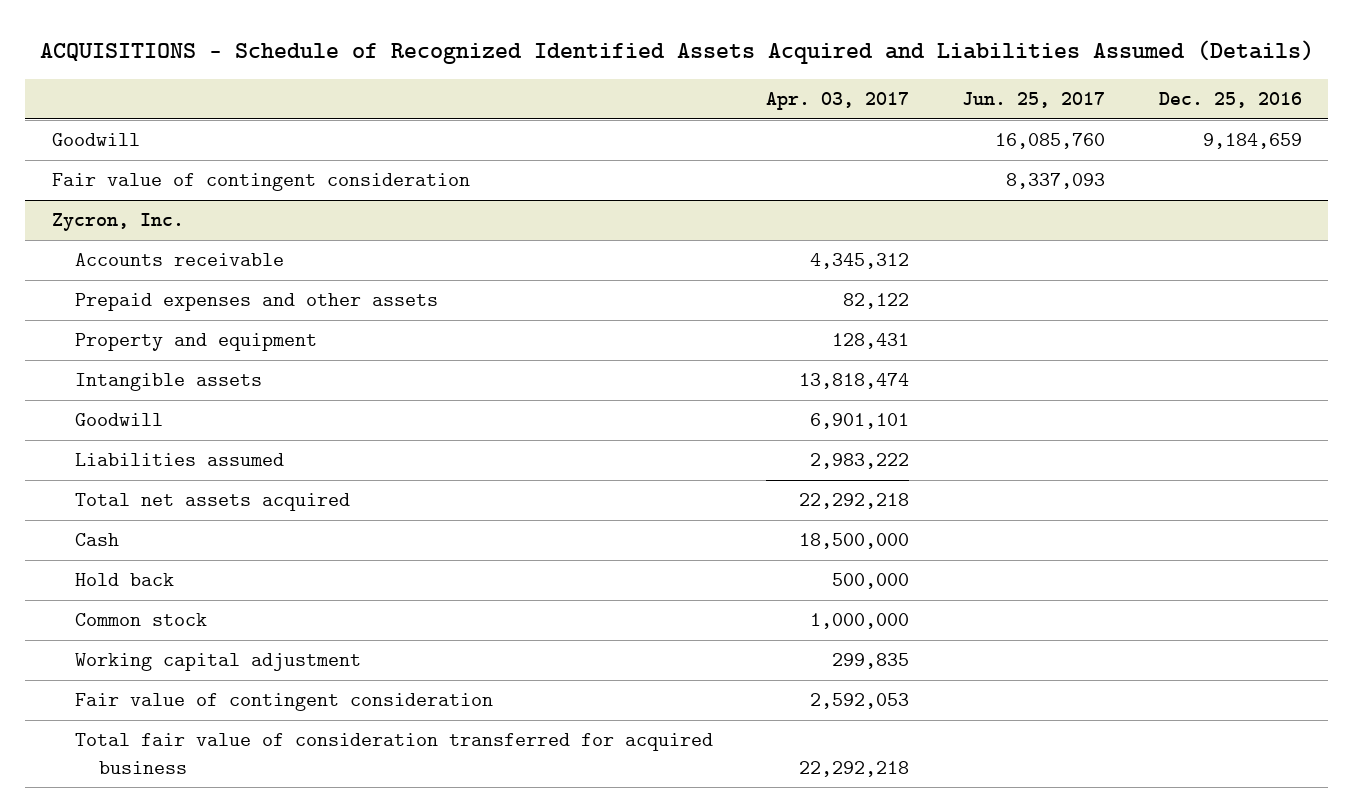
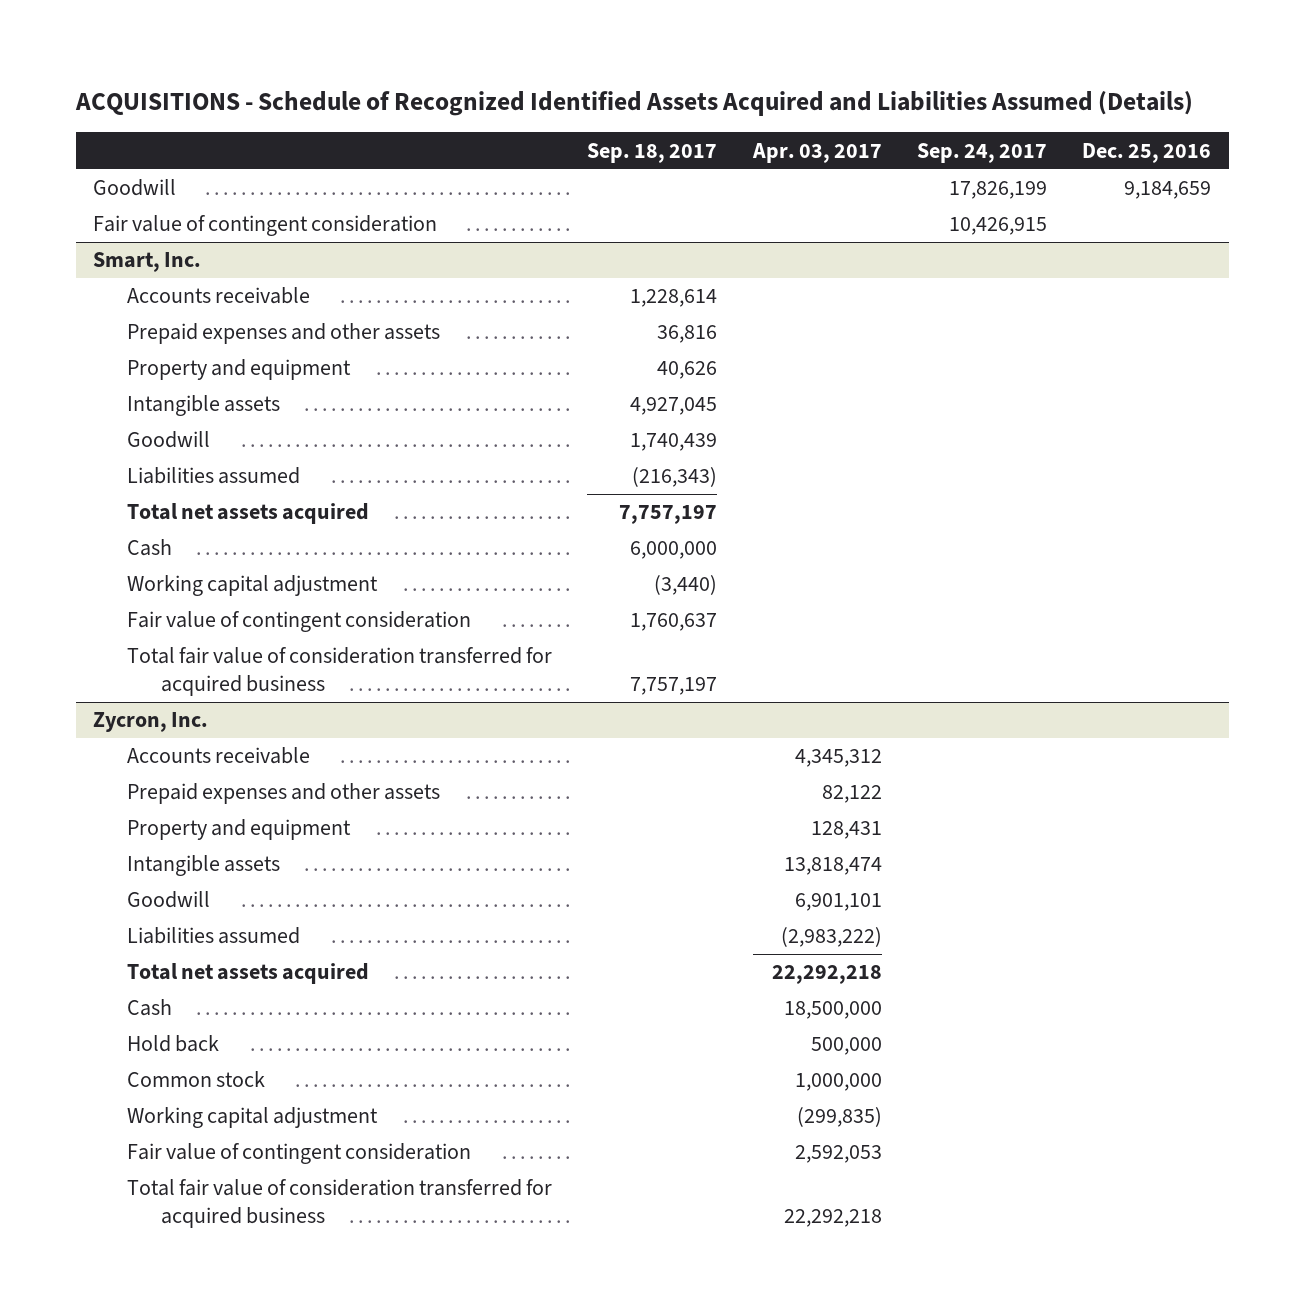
- | Apr. 03, 2017 | Jun. 25, 2017 | Dec. 25, 2016
+ | Sep. 18, 2017 | Apr. 03, 2017 | Sep. 24, 2017 | Dec. 25, 2016
+ Smart, Inc.
+ Accounts receivable | 1,228,614 | | |
+ Prepaid expenses and other assets | 36,816 | | |
+ Property and equipment | 40,626 | | |
+ Intangible assets | 4,927,045 | | |
+ Goodwill | 1,740,439 | | |
+ Liabilities assumed | (216,343) | | |
+ Total net assets acquired | 7,757,197 | | |
+ Cash | 6,000,000 | | |
+ Working capital adjustment | (3,440) | | |
+ Fair value of contingent consideration | 1,760,637 | | |
+ Total fair value of consideration transferred for acquired business | 7,757,197 | | |
@ Zycron, Inc.
- Liabilities assumed | 2,983,222 | |
+ Liabilities assumed | | (2,983,222) | |
- Working capital adjustment | 299,835 | |
+ Working capital adjustment | | (299,835) | |

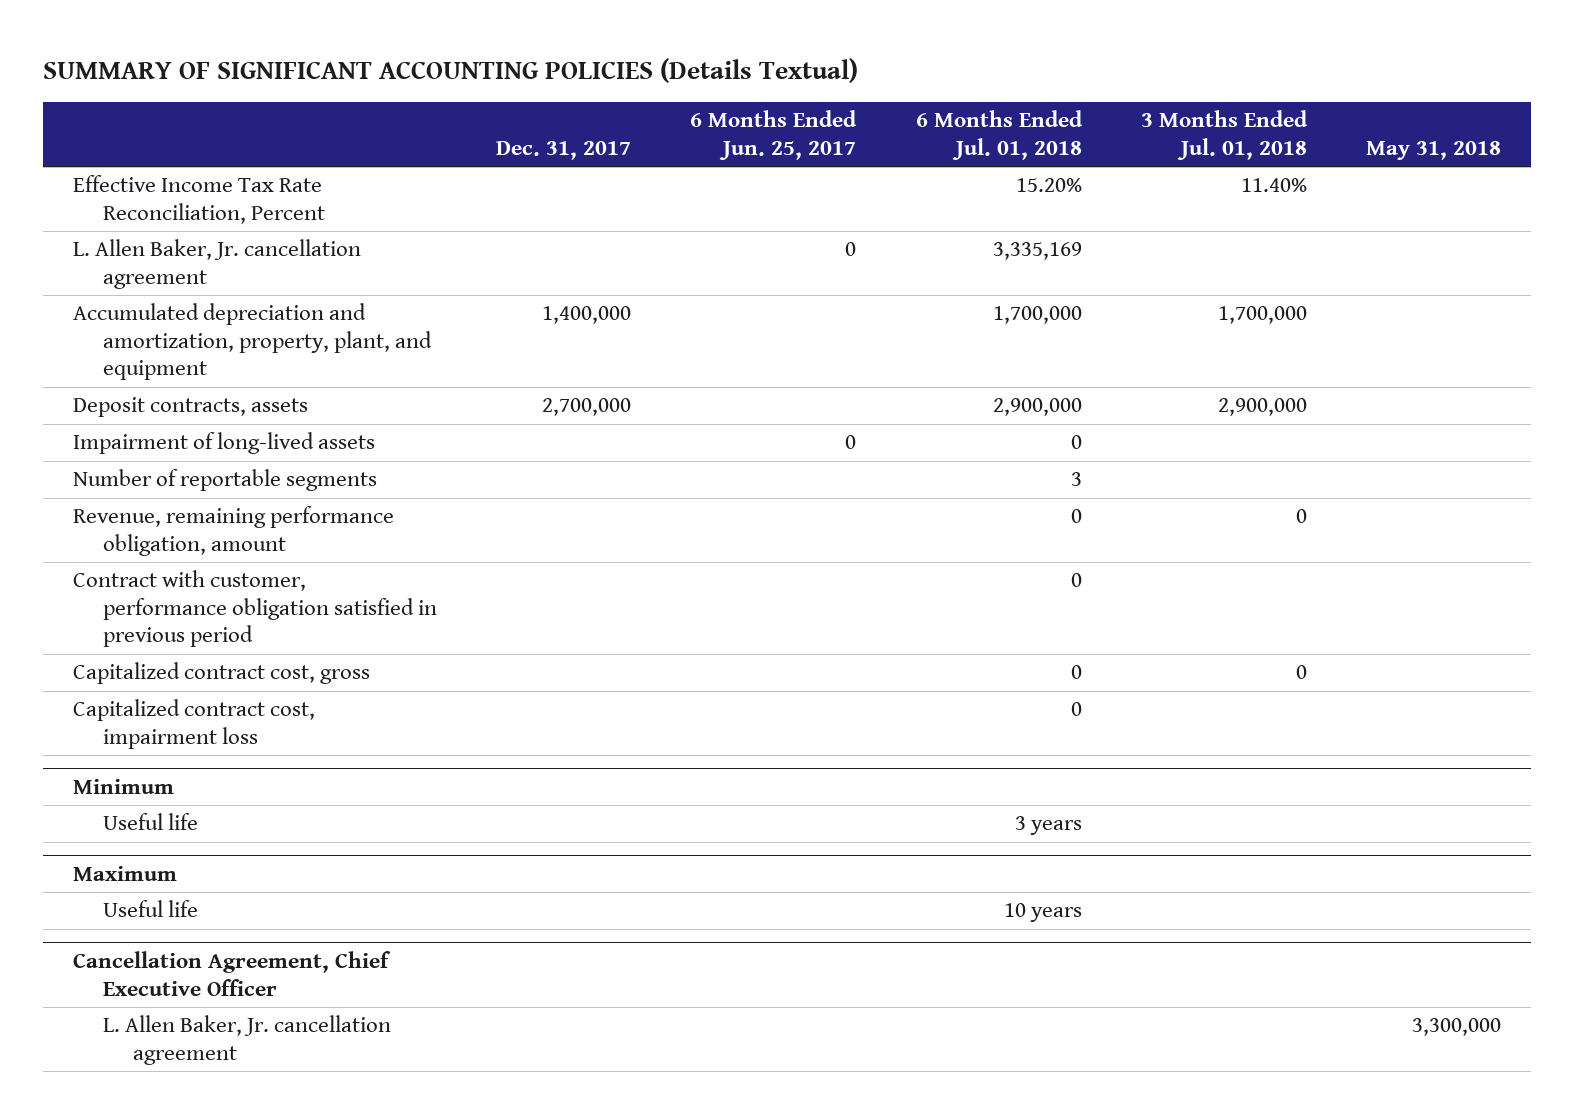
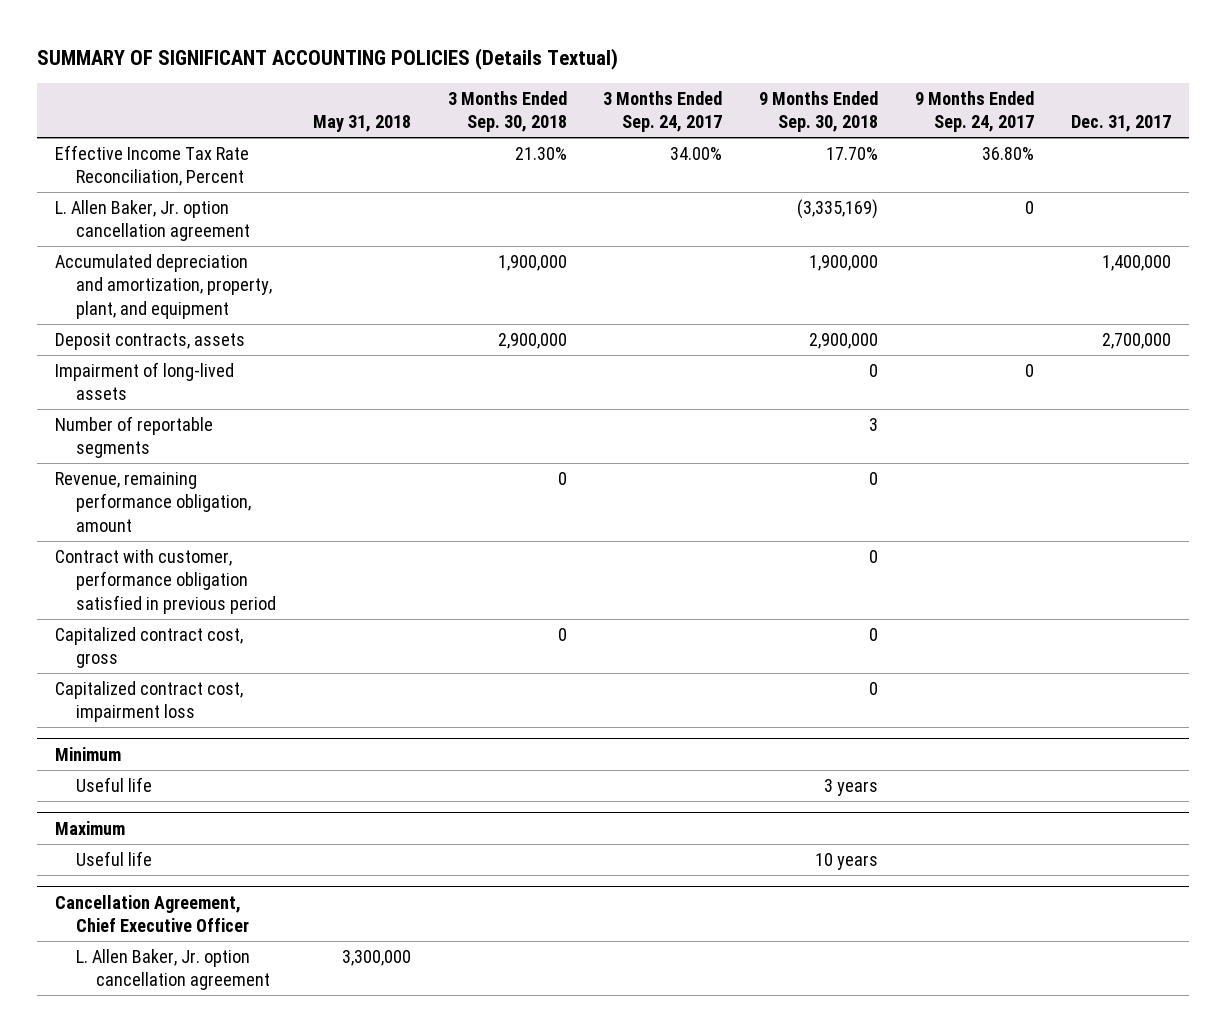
- | Dec. 31, 2017 | 6 Months Ended Jun. 25, 2017 | 6 Months Ended Jul. 01, 2018 | 3 Months Ended Jul. 01, 2018 | May 31, 2018
+ | May 31, 2018 | 3 Months Ended Sep. 30, 2018 | 3 Months Ended Sep. 24, 2017 | 9 Months Ended Sep. 30, 2018 | 9 Months Ended Sep. 24, 2017 | Dec. 31, 2017
- L. Allen Baker, Jr. cancellation agreement | | 0 | 3,335,169 | |
+ L. Allen Baker, Jr. option cancellation agreement | | | | (3,335,169) | 0 |
@ Cancellation Agreement, Chief Executive Officer
- L. Allen Baker, Jr. cancellation agreement | | | | | 3,300,000
+ L. Allen Baker, Jr. option cancellation agreement | 3,300,000 | | | | |

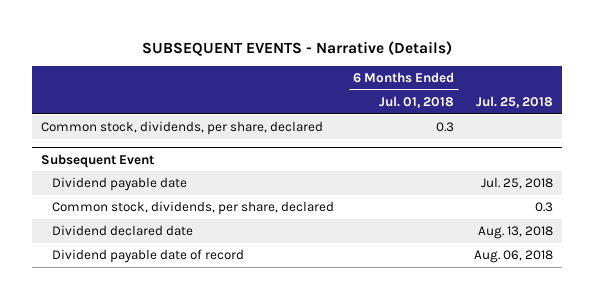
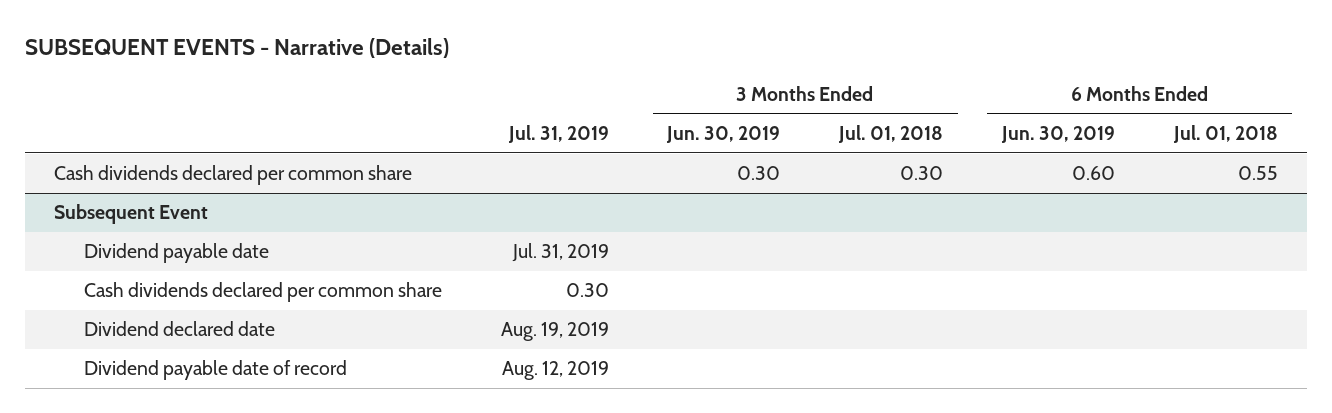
- | 6 Months Ended Jul. 01, 2018 | Jul. 25, 2018
+ | Jul. 31, 2019 | 3 Months Ended Jun. 30, 2019 | 3 Months Ended Jul. 01, 2018 | 6 Months Ended Jun. 30, 2019 | 6 Months Ended Jul. 01, 2018
- Common stock, dividends, per share, declared | 0.3 |
+ Cash dividends declared per common share | | 0.30 | 0.30 | 0.60 | 0.55
@ Subsequent Event
- Common stock, dividends, per share, declared | | 0.3
+ Cash dividends declared per common share | 0.30 | | | |

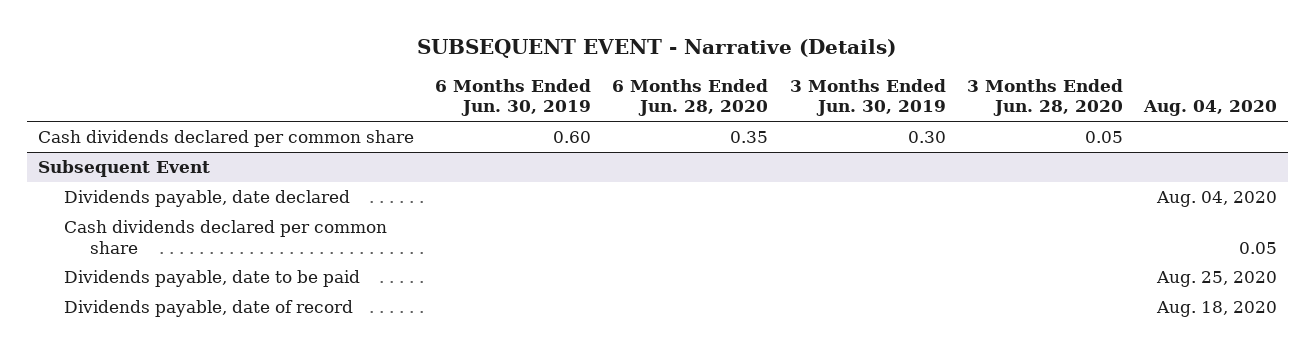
- SUBSEQUENT EVENTS - Narrative (Details)
+ SUBSEQUENT EVENT - Narrative (Details)
- | Jul. 31, 2019 | 3 Months Ended Jun. 30, 2019 | 3 Months Ended Jul. 01, 2018 | 6 Months Ended Jun. 30, 2019 | 6 Months Ended Jul. 01, 2018
+ | 6 Months Ended Jun. 30, 2019 | 6 Months Ended Jun. 28, 2020 | 3 Months Ended Jun. 30, 2019 | 3 Months Ended Jun. 28, 2020 | Aug. 04, 2020
@ Subsequent Event
- Dividend payable date | Jul. 31, 2019 | | | |
+ Dividends payable, date declared | | | | | Aug. 04, 2020
- Dividend declared date | Aug. 19, 2019 | | | |
- Dividend payable date of record | Aug. 12, 2019 | | | |
+ Dividends payable, date to be paid | | | | | Aug. 25, 2020
+ Dividends payable, date of record | | | | | Aug. 18, 2020

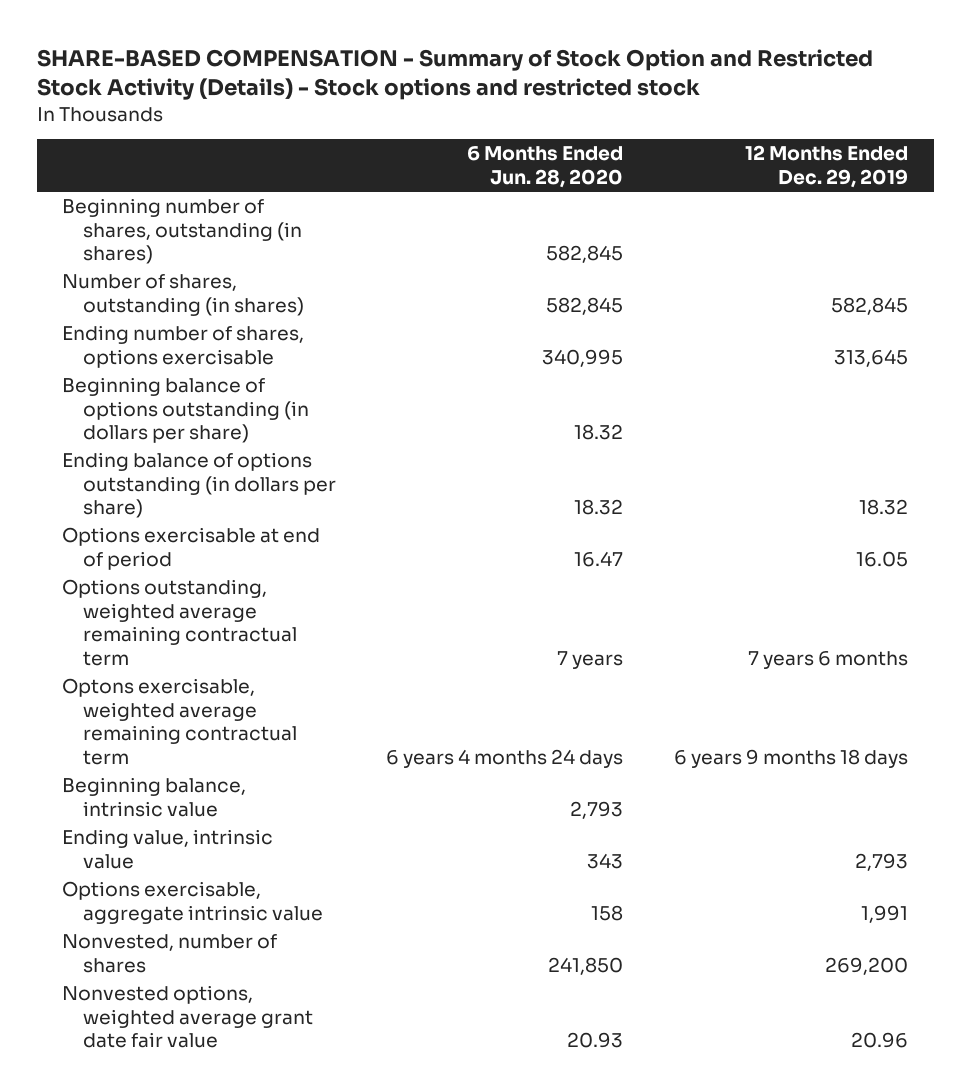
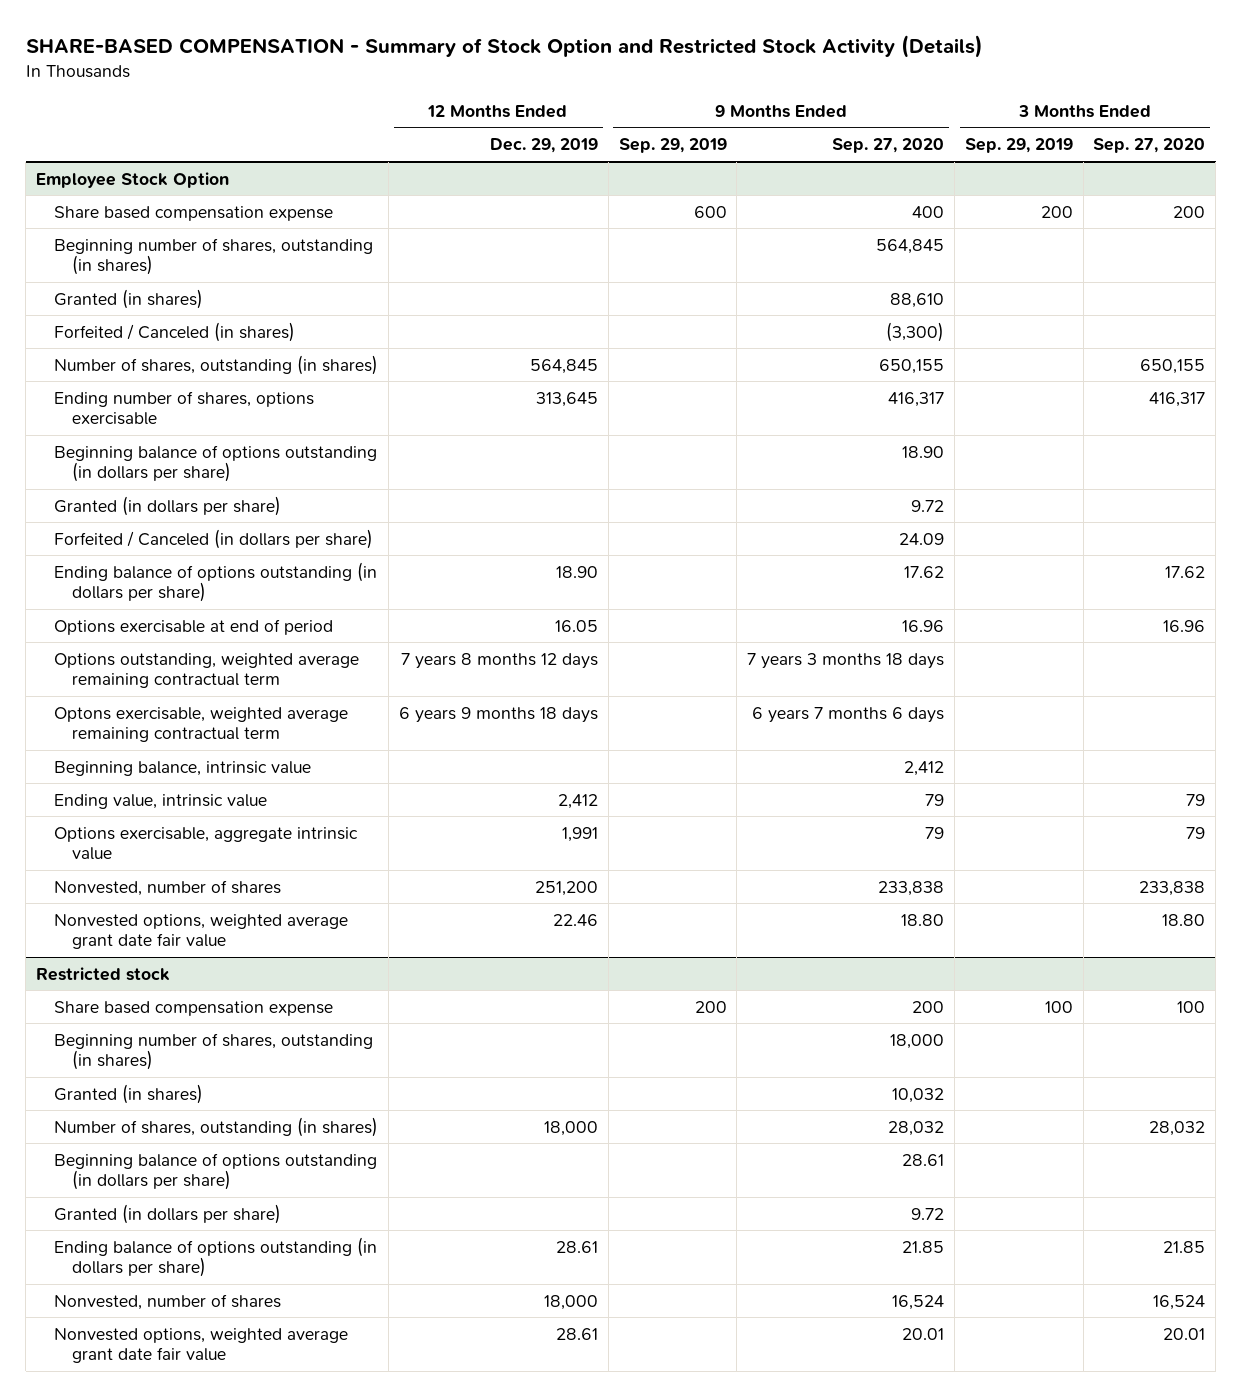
- SHARE-BASED COMPENSATION - Summary of Stock Option and Restricted Stock Activity (Details) - Stock options and restricted stock
+ SHARE-BASED COMPENSATION - Summary of Stock Option and Restricted Stock Activity (Details)
- | 6 Months Ended Jun. 28, 2020 | 12 Months Ended Dec. 29, 2019
+ | 12 Months Ended Dec. 29, 2019 | 9 Months Ended Sep. 29, 2019 | 9 Months Ended Sep. 27, 2020 | 3 Months Ended Sep. 29, 2019 | 3 Months Ended Sep. 27, 2020
+ Employee Stock Option
+ Share based compensation expense | | 600 | 400 | 200 | 200
- Number of shares, outstanding (in shares) | 582,845 | 582,845
+ Granted (in shares) | | | 88,610 | |
+ Forfeited / Canceled (in shares) | | | (3,300) | |
+ Number of shares, outstanding (in shares) | 564,845 | | 650,155 | | 650,155
- Ending balance of options outstanding (in dollars per share) | 18.32 | 18.32
+ Granted (in dollars per share) | | | 9.72 | |
+ Forfeited / Canceled (in dollars per share) | | | 24.09 | |
+ Ending balance of options outstanding (in dollars per share) | 18.90 | | 17.62 | | 17.62
- Options outstanding, weighted average remaining contractual term | 7 years | 7 years 6 months
+ Options outstanding, weighted average remaining contractual term | 7 years 8 months 12 days | | 7 years 3 months 18 days | |
- Ending value, intrinsic value | 343 | 2,793
+ Ending value, intrinsic value | 2,412 | | 79 | | 79
- Nonvested, number of shares | 241,850 | 269,200
- Nonvested options, weighted average grant date fair value | 20.93 | 20.96
+ Nonvested, number of shares | 251,200 | | 233,838 | | 233,838
+ Nonvested options, weighted average grant date fair value | 22.46 | | 18.80 | | 18.80
+ Restricted stock
+ Share based compensation expense | | 200 | 200 | 100 | 100
+ Beginning number of shares, outstanding (in shares) | | | 18,000 | |
+ Granted (in shares) | | | 10,032 | |
+ Number of shares, outstanding (in shares) | 18,000 | | 28,032 | | 28,032
+ Beginning balance of options outstanding (in dollars per share) | | | 28.61 | |
+ Granted (in dollars per share) | | | 9.72 | |
+ Ending balance of options outstanding (in dollars per share) | 28.61 | | 21.85 | | 21.85
+ Nonvested, number of shares | 18,000 | | 16,524 | | 16,524
+ Nonvested options, weighted average grant date fair value | 28.61 | | 20.01 | | 20.01

